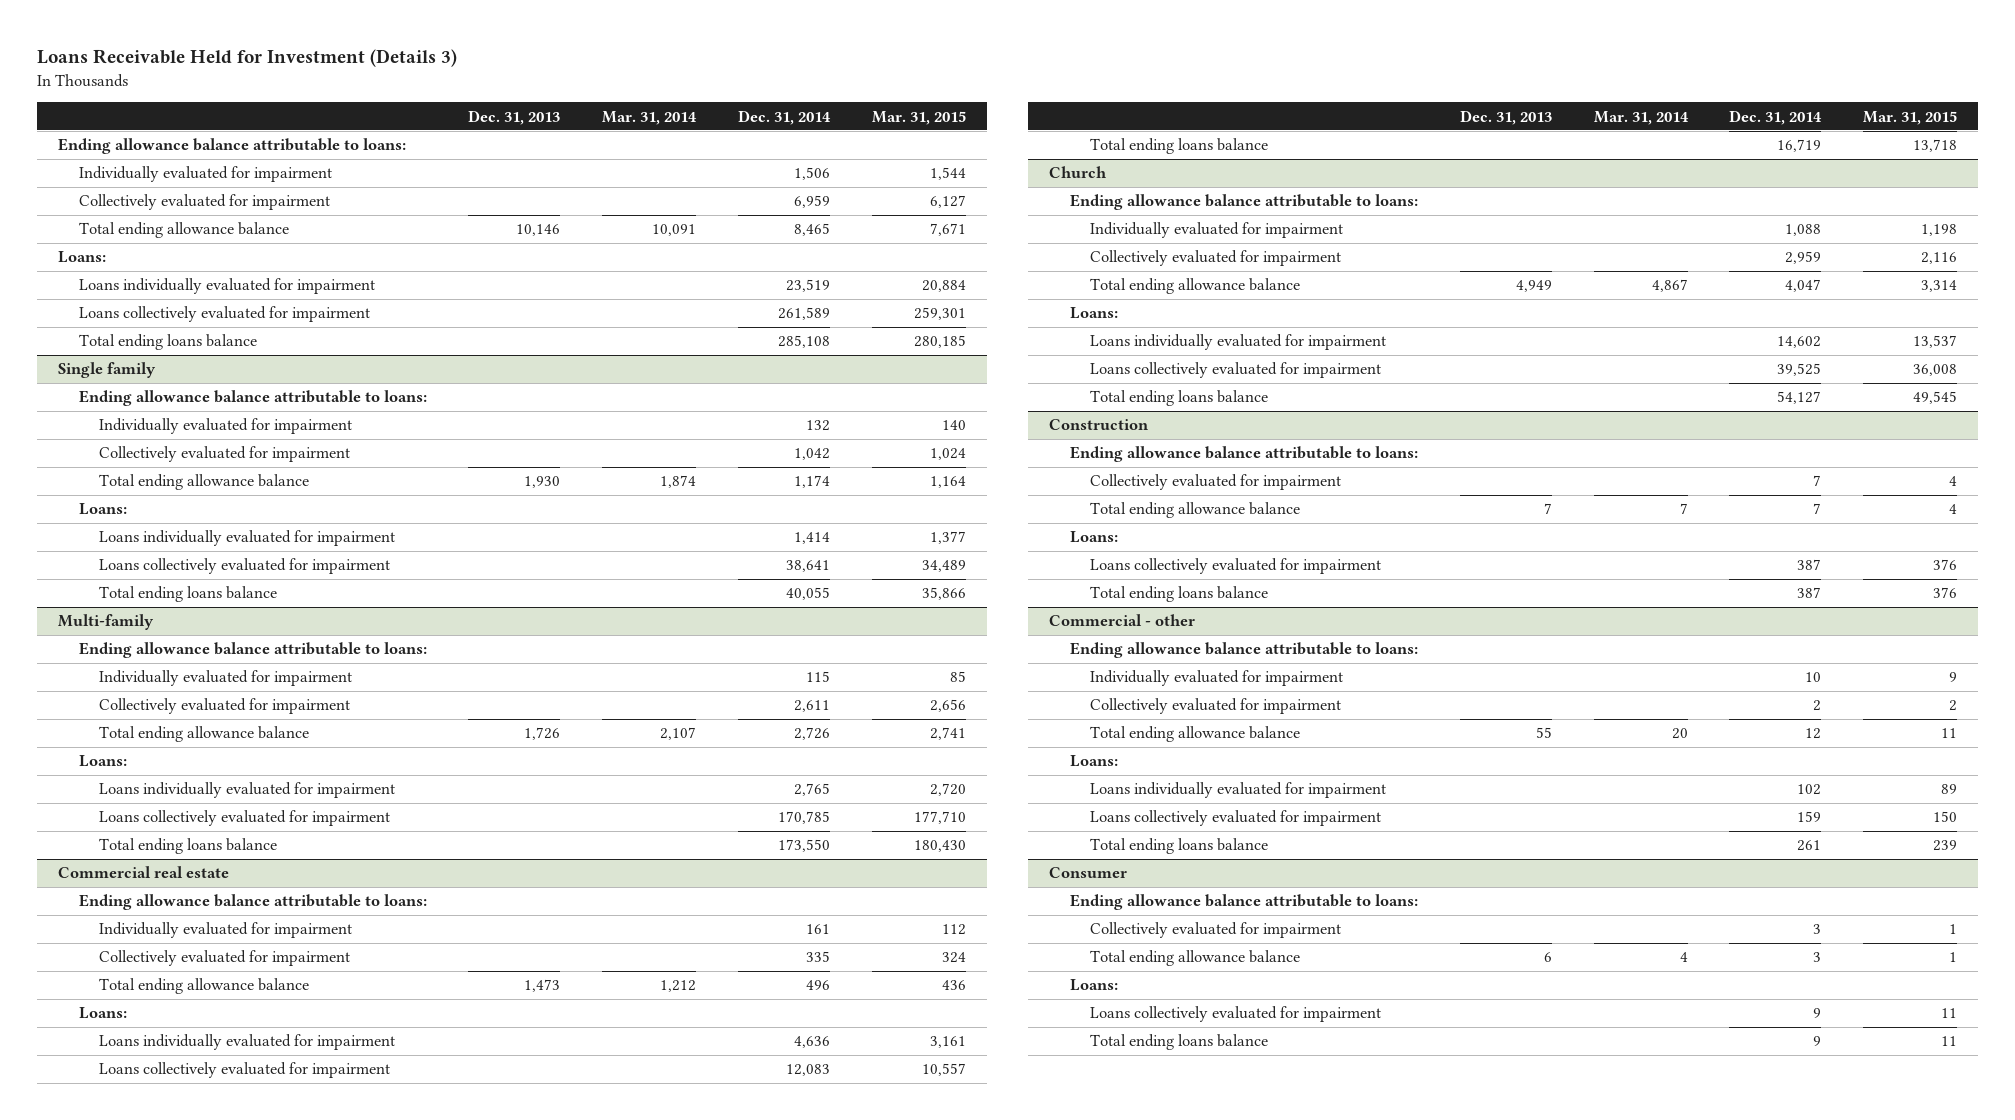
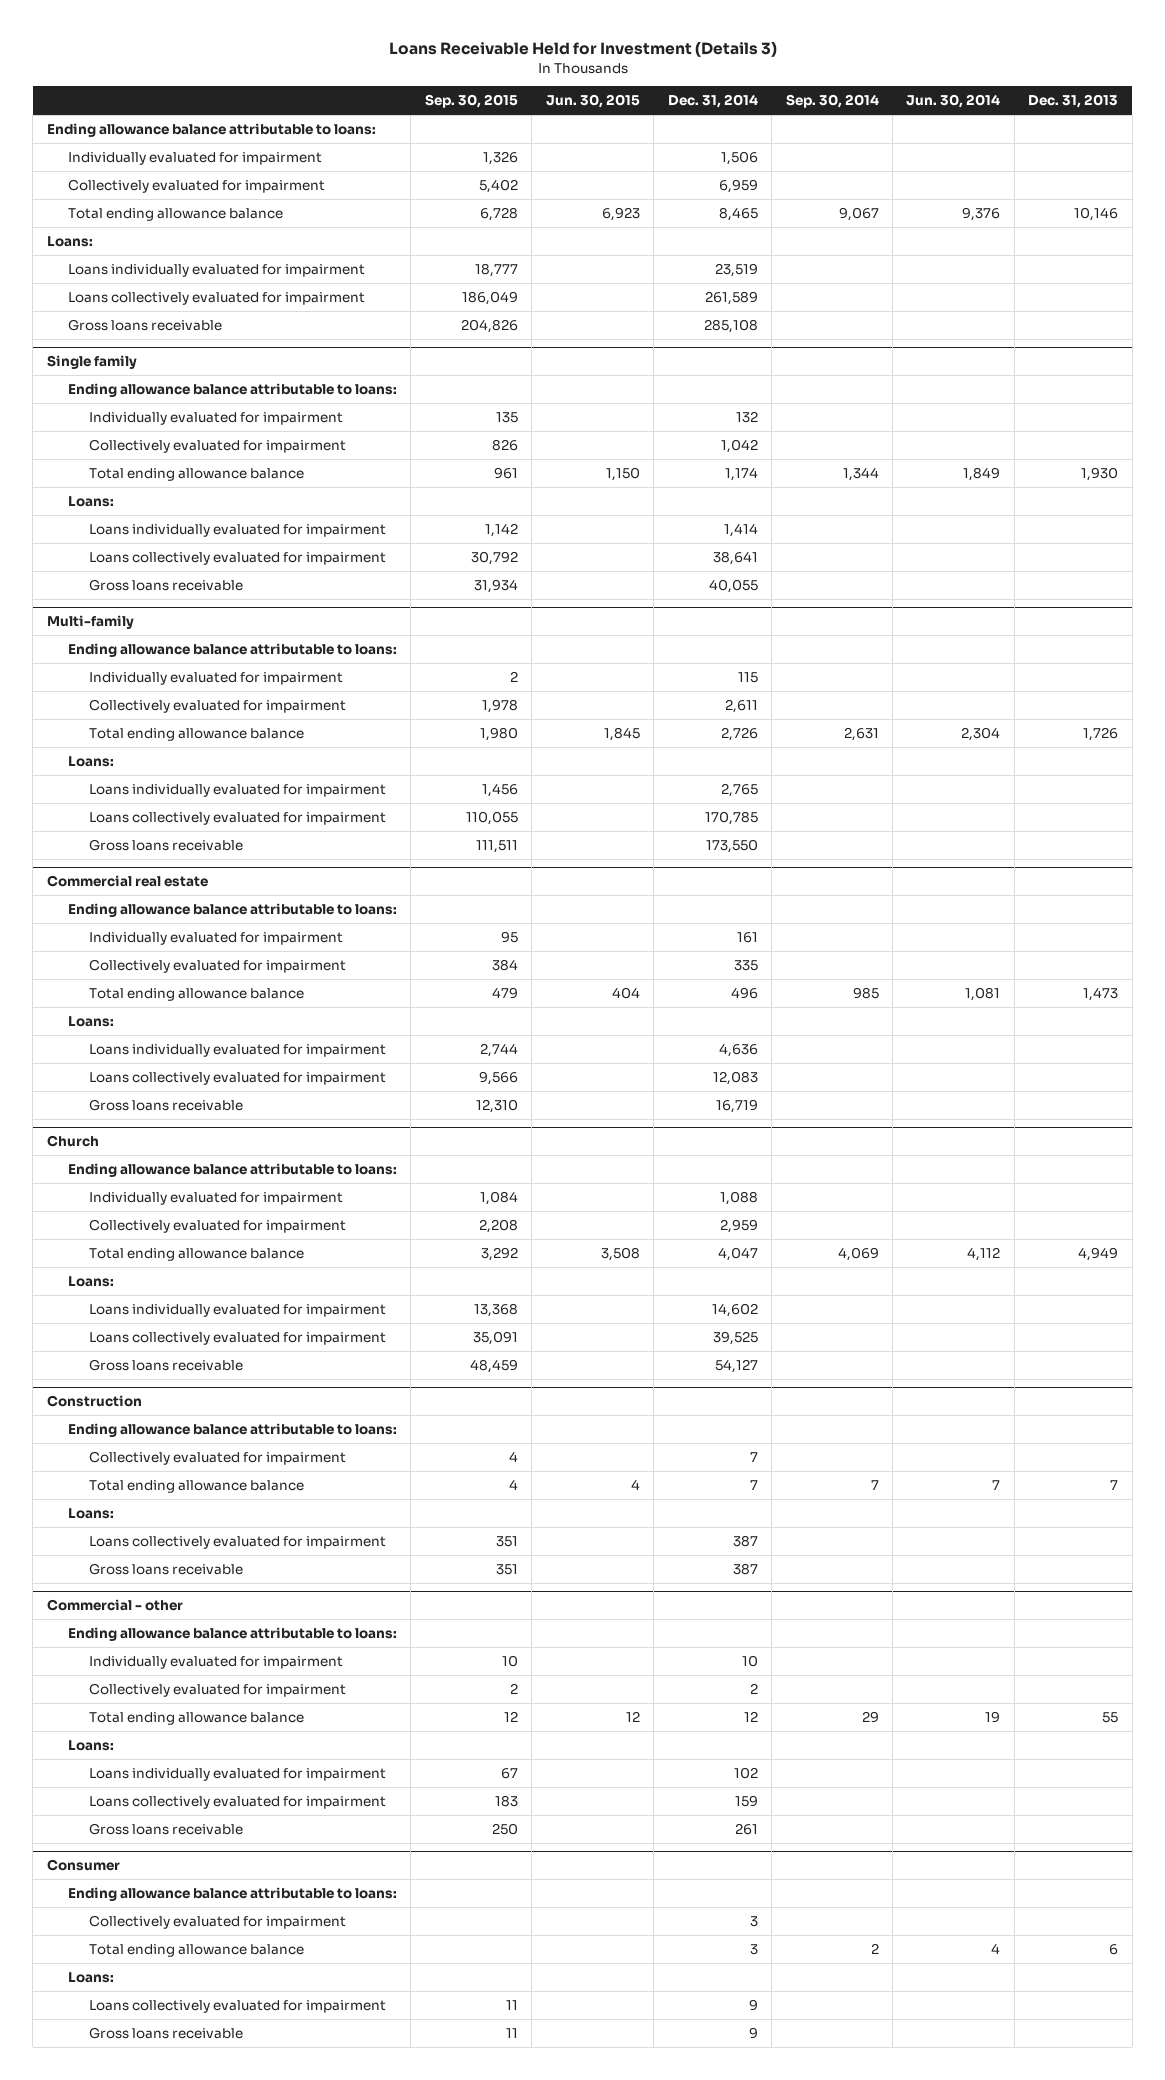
- | Dec. 31, 2013 | Mar. 31, 2014 | Dec. 31, 2014 | Mar. 31, 2015
+ | Sep. 30, 2015 | Jun. 30, 2015 | Dec. 31, 2014 | Sep. 30, 2014 | Jun. 30, 2014 | Dec. 31, 2013
- Total ending loans balance | | | 285,108 | 280,185
+ Gross loans receivable | 204,826 | | 285,108 | | |
@ Single family
- Total ending loans balance | | | 40,055 | 35,866
+ Gross loans receivable | 31,934 | | 40,055 | | |
@ Multi-family
- Total ending loans balance | | | 173,550 | 180,430
+ Gross loans receivable | 111,511 | | 173,550 | | |
@ Commercial real estate
- Total ending loans balance | | | 16,719 | 13,718
+ Gross loans receivable | 12,310 | | 16,719 | | |
@ Church
- Total ending loans balance | | | 54,127 | 49,545
+ Gross loans receivable | 48,459 | | 54,127 | | |
@ Construction
- Total ending loans balance | | | 387 | 376
+ Gross loans receivable | 351 | | 387 | | |
@ Commercial - other
- Total ending loans balance | | | 261 | 239
+ Gross loans receivable | 250 | | 261 | | |
@ Consumer
- Total ending loans balance | | | 9 | 11
+ Gross loans receivable | 11 | | 9 | | |

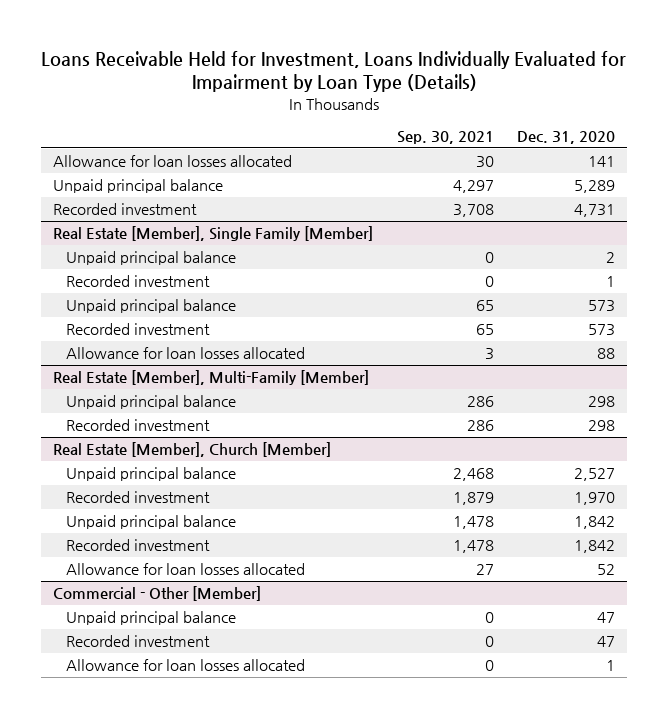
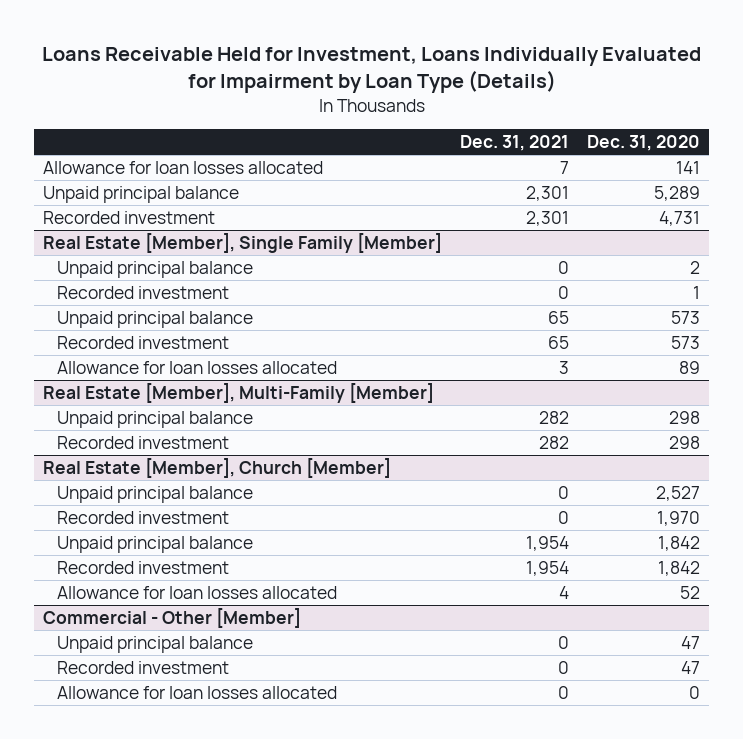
- | Sep. 30, 2021 | Dec. 31, 2020
+ | Dec. 31, 2021 | Dec. 31, 2020
@ Real Estate [Member], Single Family [Member]
- Allowance for loan losses allocated | 3 | 88
+ Allowance for loan losses allocated | 3 | 89
@ Commercial - Other [Member]
- Allowance for loan losses allocated | 0 | 1
+ Allowance for loan losses allocated | 0 | 0

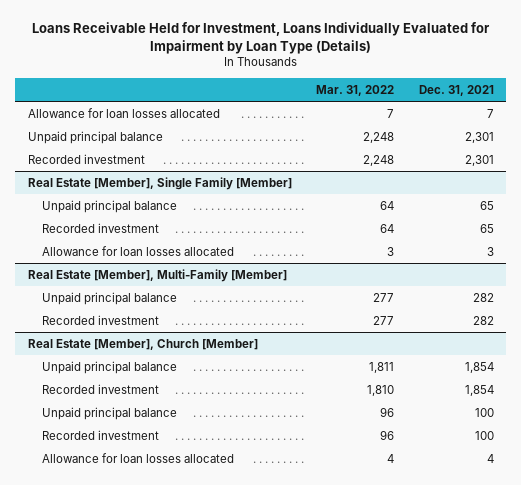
- | Dec. 31, 2021 | Dec. 31, 2020
+ | Mar. 31, 2022 | Dec. 31, 2021
@ Real Estate [Member], Single Family [Member]
- Unpaid principal balance | 0 | 2
- Recorded investment | 0 | 1
@ Real Estate [Member], Church [Member]
- Unpaid principal balance | 0 | 2,527
- Recorded investment | 0 | 1,970
- Unpaid principal balance | 1,954 | 1,842
- Recorded investment | 1,954 | 1,842
+ Unpaid principal balance | 1,811 | 1,854
+ Recorded investment | 1,810 | 1,854
+ Unpaid principal balance | 96 | 100
+ Recorded investment | 96 | 100
- Commercial - Other [Member]
- Unpaid principal balance | 0 | 47
- Recorded investment | 0 | 47
- Allowance for loan losses allocated | 0 | 0

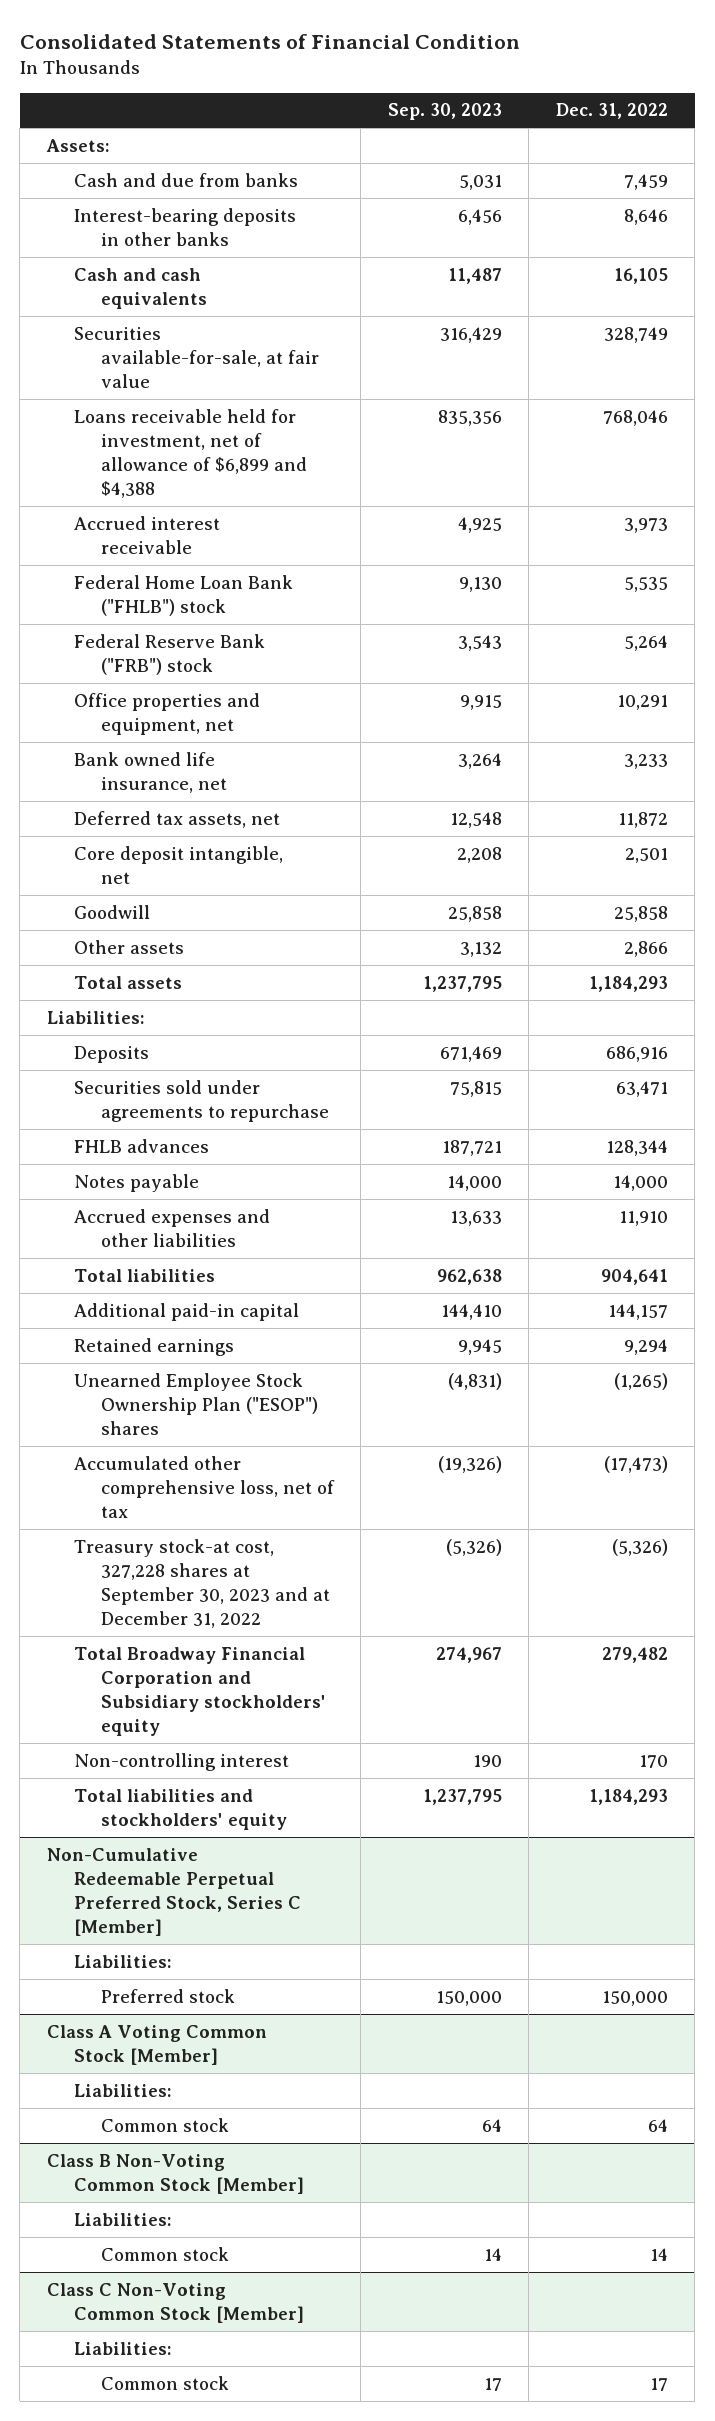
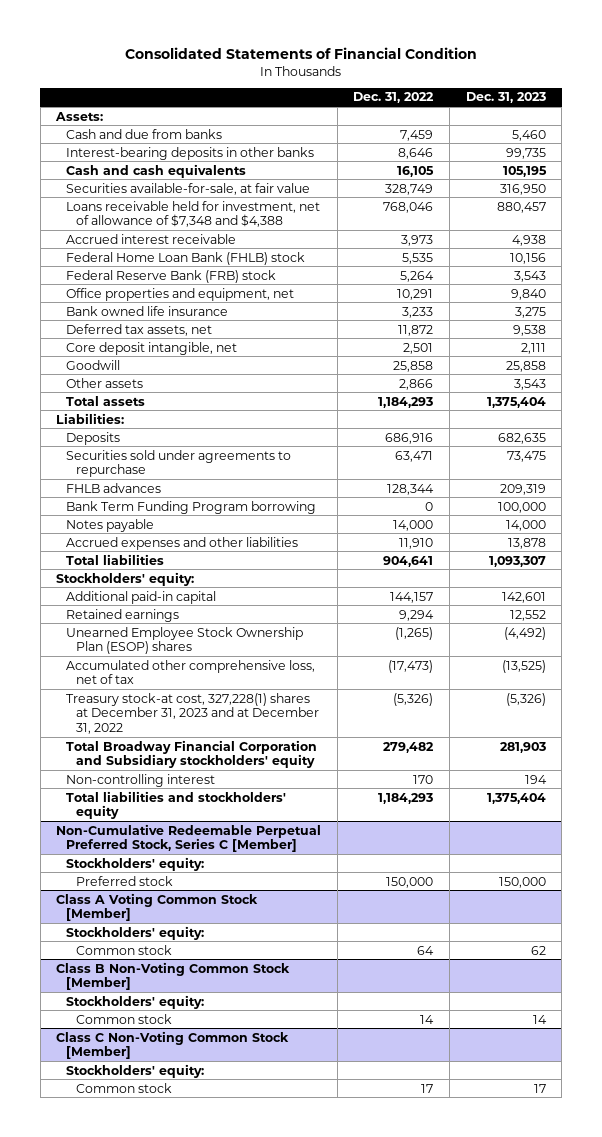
- | Sep. 30, 2023 | Dec. 31, 2022
+ | Dec. 31, 2022 | Dec. 31, 2023
- Loans receivable held for investment, net of allowance of $6,899 and $4,388 | 835,356 | 768,046
+ Loans receivable held for investment, net of allowance of $7,348 and $4,388 | 768,046 | 880,457
- Federal Home Loan Bank ("FHLB") stock | 9,130 | 5,535
- Federal Reserve Bank ("FRB") stock | 3,543 | 5,264
+ Federal Home Loan Bank (FHLB) stock | 5,535 | 10,156
+ Federal Reserve Bank (FRB) stock | 5,264 | 3,543
- Bank owned life insurance, net | 3,264 | 3,233
+ Bank owned life insurance | 3,233 | 3,275
+ Bank Term Funding Program borrowing | 0 | 100,000
+ Stockholders' equity:
- Unearned Employee Stock Ownership Plan ("ESOP") shares | (4,831) | (1,265)
+ Unearned Employee Stock Ownership Plan (ESOP) shares | (1,265) | (4,492)
- Treasury stock-at cost, 327,228 shares at September 30, 2023 and at December 31, 2022 | (5,326) | (5,326)
+ Treasury stock-at cost, 327,228(1) shares at December 31, 2023 and at December 31, 2022 | (5,326) | (5,326)
@ Non-Cumulative Redeemable Perpetual Preferred Stock, Series C [Member]
- Liabilities:
+ Stockholders' equity:
@ Class A Voting Common Stock [Member]
- Liabilities:
+ Stockholders' equity:
@ Class B Non-Voting Common Stock [Member]
- Liabilities:
+ Stockholders' equity:
@ Class C Non-Voting Common Stock [Member]
- Liabilities:
+ Stockholders' equity:

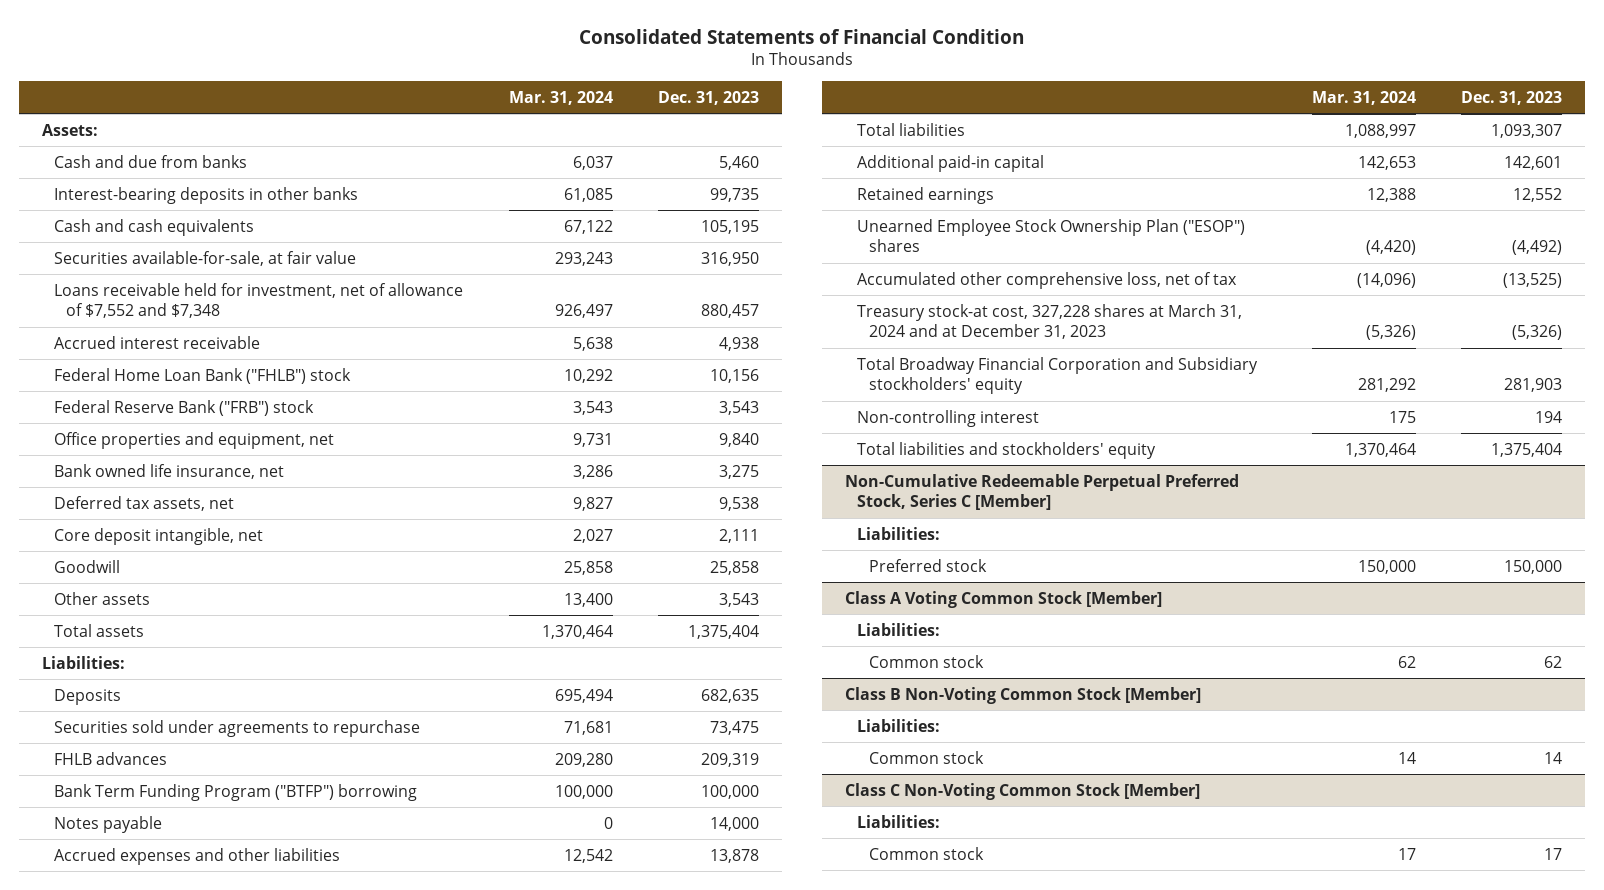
- | Dec. 31, 2022 | Dec. 31, 2023
+ | Mar. 31, 2024 | Dec. 31, 2023
- Loans receivable held for investment, net of allowance of $7,348 and $4,388 | 768,046 | 880,457
+ Loans receivable held for investment, net of allowance of $7,552 and $7,348 | 926,497 | 880,457
- Federal Home Loan Bank (FHLB) stock | 5,535 | 10,156
- Federal Reserve Bank (FRB) stock | 5,264 | 3,543
+ Federal Home Loan Bank ("FHLB") stock | 10,292 | 10,156
+ Federal Reserve Bank ("FRB") stock | 3,543 | 3,543
- Bank owned life insurance | 3,233 | 3,275
+ Bank owned life insurance, net | 3,286 | 3,275
- Bank Term Funding Program borrowing | 0 | 100,000
+ Bank Term Funding Program ("BTFP") borrowing | 100,000 | 100,000
- Stockholders' equity:
- Unearned Employee Stock Ownership Plan (ESOP) shares | (1,265) | (4,492)
+ Unearned Employee Stock Ownership Plan ("ESOP") shares | (4,420) | (4,492)
- Treasury stock-at cost, 327,228(1) shares at December 31, 2023 and at December 31, 2022 | (5,326) | (5,326)
+ Treasury stock-at cost, 327,228 shares at March 31, 2024 and at December 31, 2023 | (5,326) | (5,326)
@ Non-Cumulative Redeemable Perpetual Preferred Stock, Series C [Member]
- Stockholders' equity:
+ Liabilities:
@ Class A Voting Common Stock [Member]
- Stockholders' equity:
+ Liabilities:
@ Class B Non-Voting Common Stock [Member]
- Stockholders' equity:
+ Liabilities:
@ Class C Non-Voting Common Stock [Member]
- Stockholders' equity:
+ Liabilities:

